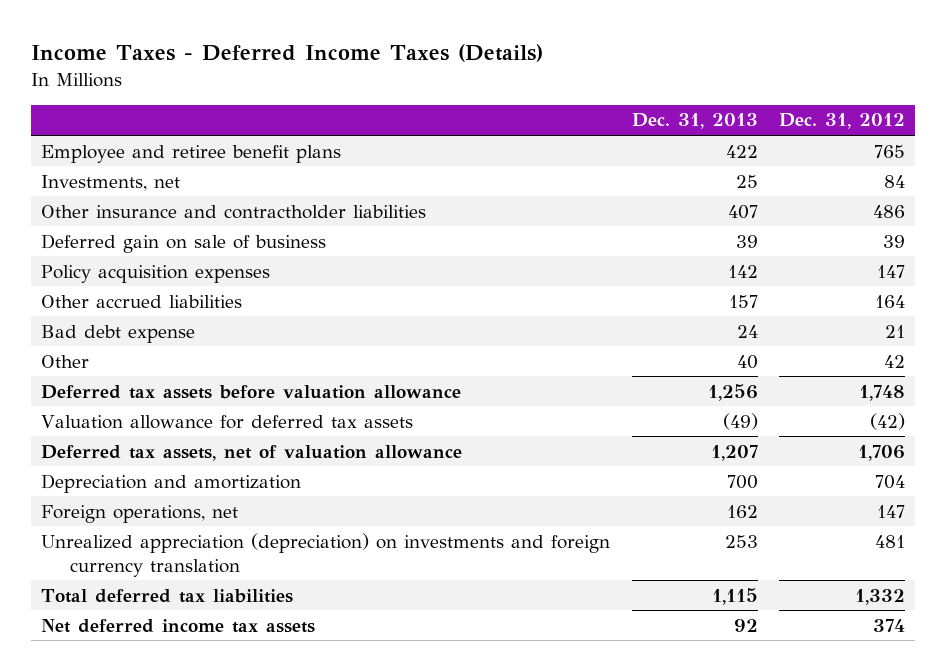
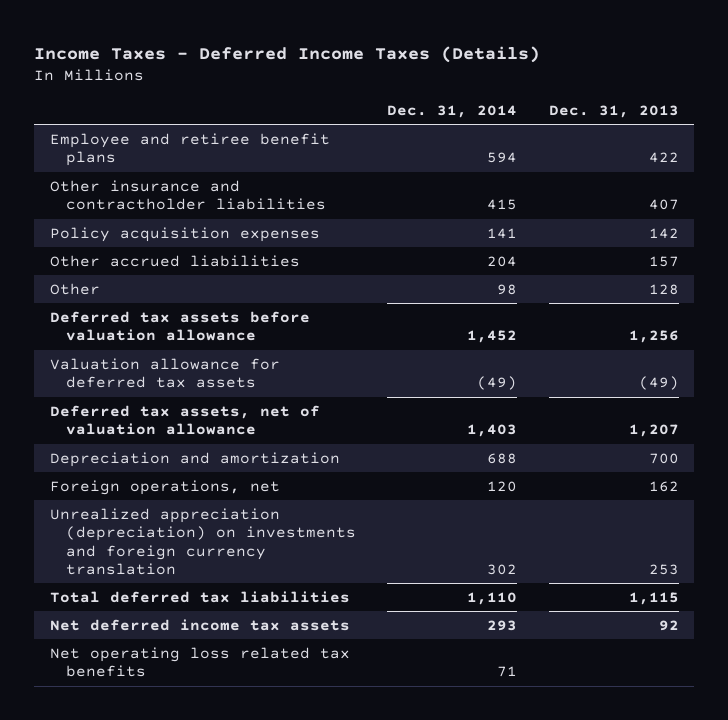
- | Dec. 31, 2013 | Dec. 31, 2012
+ | Dec. 31, 2014 | Dec. 31, 2013
- Investments, net | 25 | 84
- Deferred gain on sale of business | 39 | 39
- Bad debt expense | 24 | 21
- Other | 40 | 42
+ Other | 98 | 128
+ Net operating loss related tax benefits | 71 |

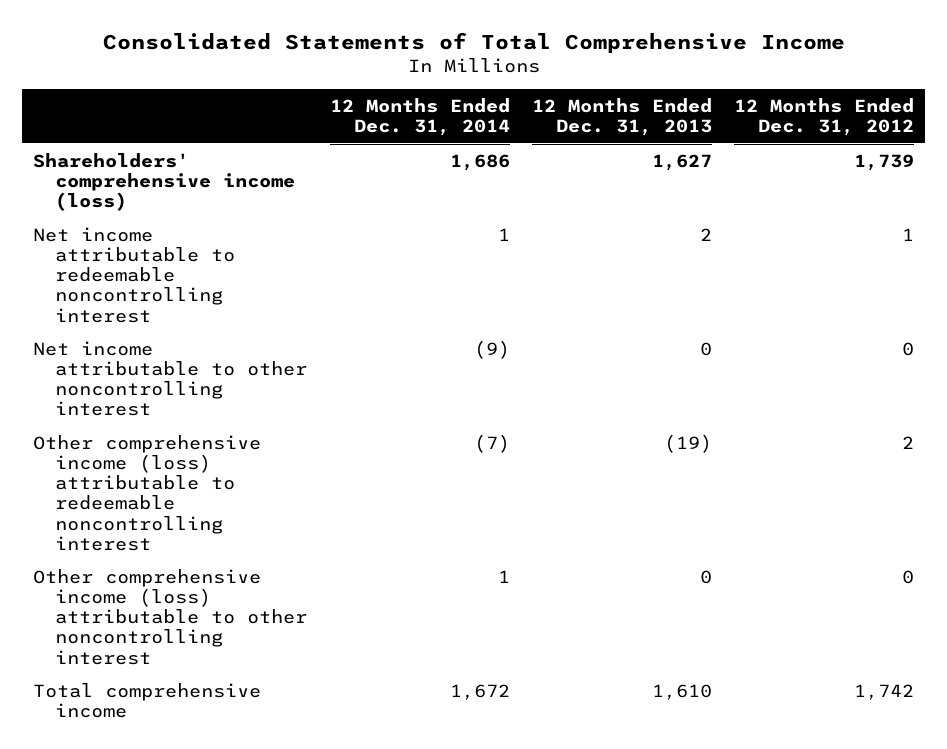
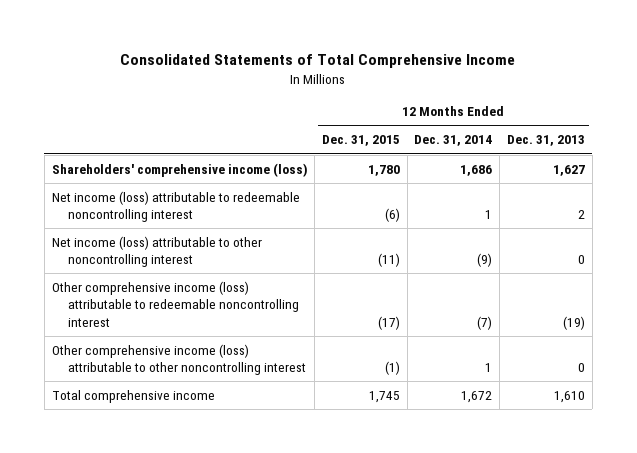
- | 12 Months Ended Dec. 31, 2014 | 12 Months Ended Dec. 31, 2013 | 12 Months Ended Dec. 31, 2012
+ | 12 Months Ended Dec. 31, 2015 | 12 Months Ended Dec. 31, 2014 | 12 Months Ended Dec. 31, 2013
- Net income attributable to redeemable noncontrolling interest | 1 | 2 | 1
- Net income attributable to other noncontrolling interest | (9) | 0 | 0
+ Net income (loss) attributable to redeemable noncontrolling interest | (6) | 1 | 2
+ Net income (loss) attributable to other noncontrolling interest | (11) | (9) | 0

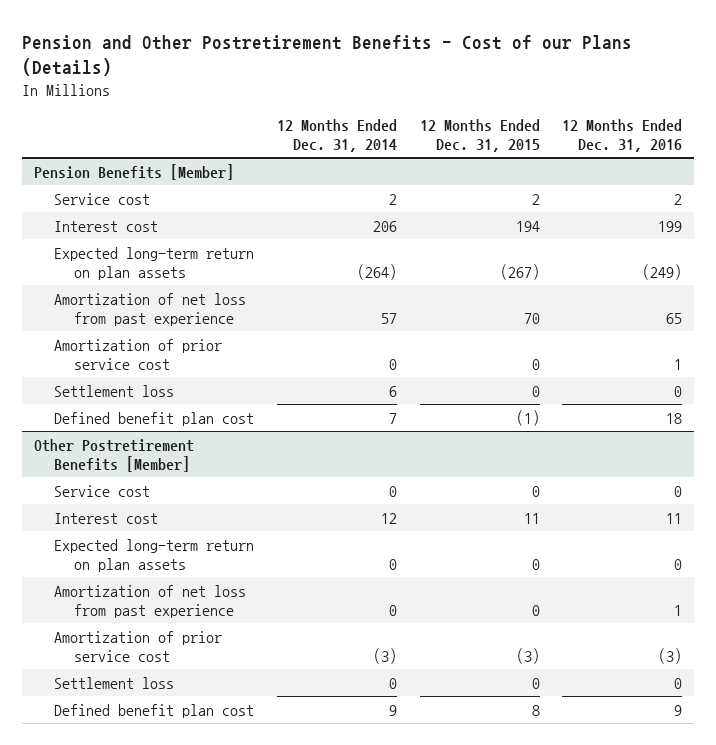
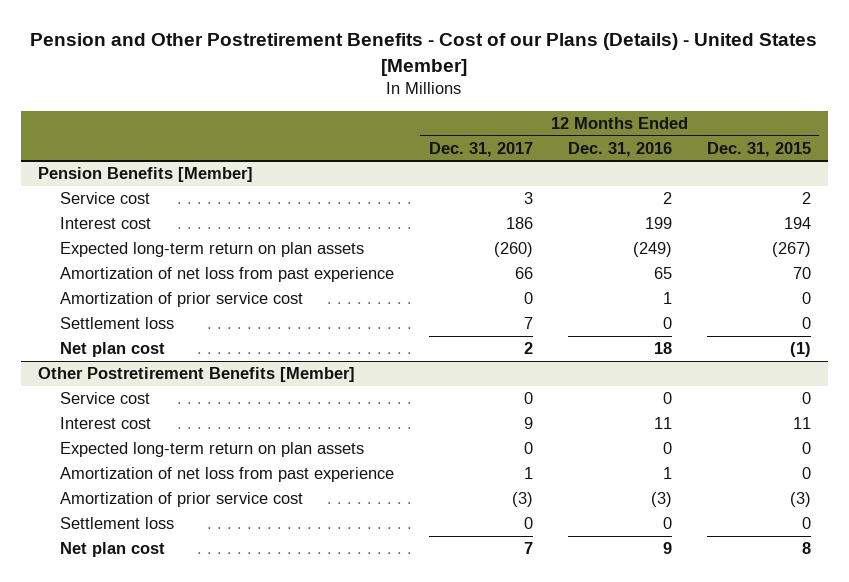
- Pension and Other Postretirement Benefits - Cost of our Plans (Details)
+ Pension and Other Postretirement Benefits - Cost of our Plans (Details) - United States [Member]
- | 12 Months Ended Dec. 31, 2014 | 12 Months Ended Dec. 31, 2015 | 12 Months Ended Dec. 31, 2016
+ | 12 Months Ended Dec. 31, 2017 | 12 Months Ended Dec. 31, 2016 | 12 Months Ended Dec. 31, 2015
@ Pension Benefits [Member]
- Defined benefit plan cost | 7 | (1) | 18
+ Net plan cost | 2 | 18 | (1)
@ Other Postretirement Benefits [Member]
- Defined benefit plan cost | 9 | 8 | 9
+ Net plan cost | 7 | 9 | 8

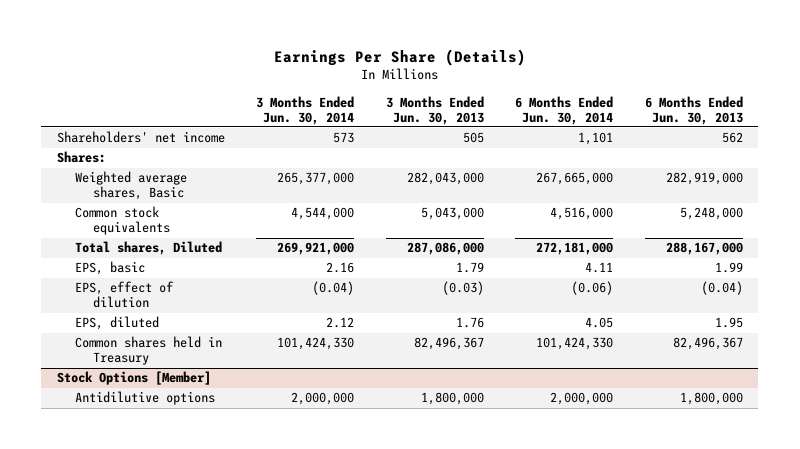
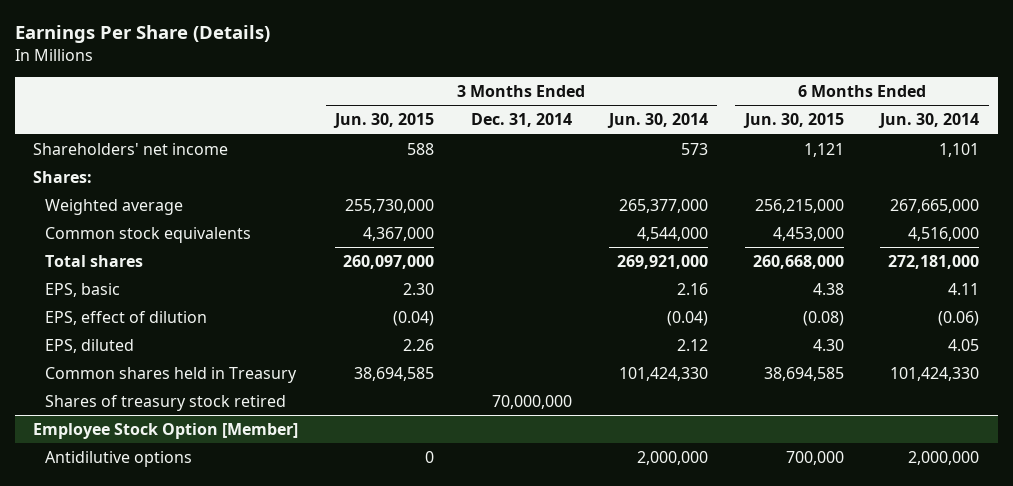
- | 3 Months Ended Jun. 30, 2014 | 3 Months Ended Jun. 30, 2013 | 6 Months Ended Jun. 30, 2014 | 6 Months Ended Jun. 30, 2013
+ | 3 Months Ended Jun. 30, 2015 | 3 Months Ended Dec. 31, 2014 | 3 Months Ended Jun. 30, 2014 | 6 Months Ended Jun. 30, 2015 | 6 Months Ended Jun. 30, 2014
- Weighted average shares, Basic | 265,377,000 | 282,043,000 | 267,665,000 | 282,919,000
+ Weighted average | 255,730,000 | | 265,377,000 | 256,215,000 | 267,665,000
- Total shares, Diluted | 269,921,000 | 287,086,000 | 272,181,000 | 288,167,000
+ Total shares | 260,097,000 | | 269,921,000 | 260,668,000 | 272,181,000
- Stock Options [Member]
+ Shares of treasury stock retired | | 70,000,000 | | |
+ Employee Stock Option [Member]

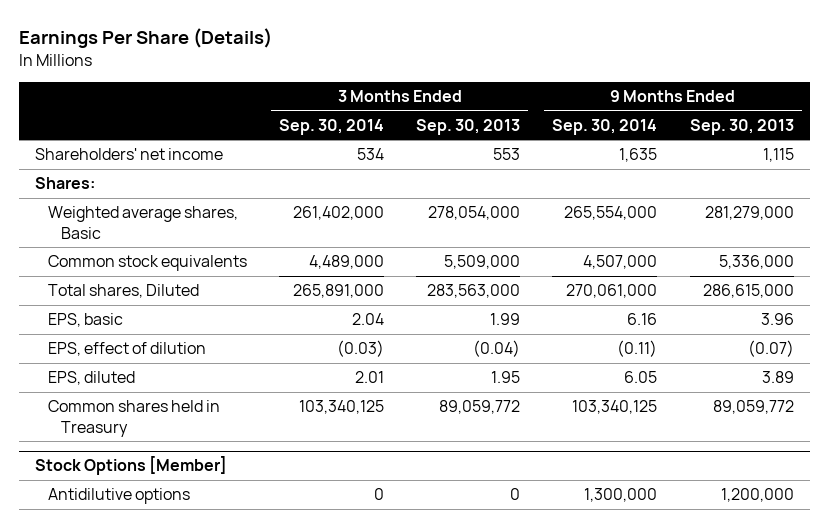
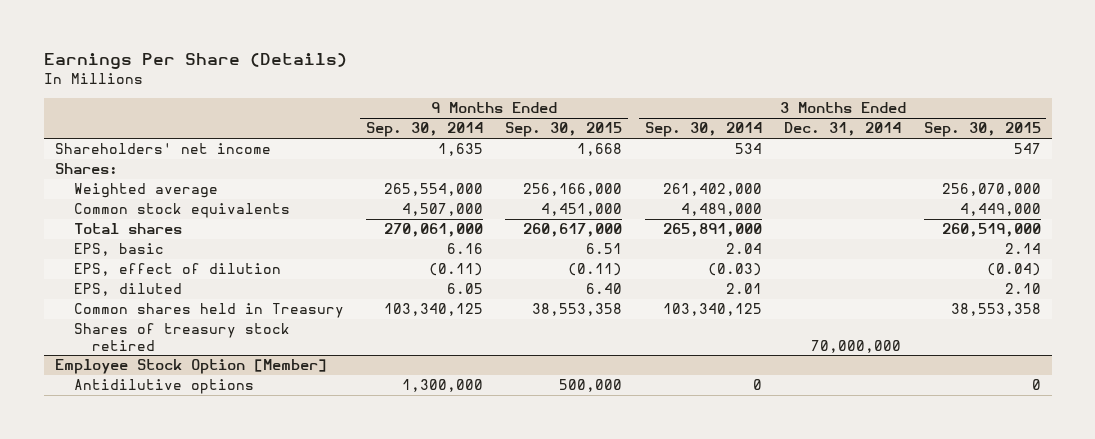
- | 3 Months Ended Sep. 30, 2014 | 3 Months Ended Sep. 30, 2013 | 9 Months Ended Sep. 30, 2014 | 9 Months Ended Sep. 30, 2013
+ | 9 Months Ended Sep. 30, 2014 | 9 Months Ended Sep. 30, 2015 | 3 Months Ended Sep. 30, 2014 | 3 Months Ended Dec. 31, 2014 | 3 Months Ended Sep. 30, 2015
- Weighted average shares, Basic | 261,402,000 | 278,054,000 | 265,554,000 | 281,279,000
+ Weighted average | 265,554,000 | 256,166,000 | 261,402,000 | | 256,070,000
- Total shares, Diluted | 265,891,000 | 283,563,000 | 270,061,000 | 286,615,000
+ Total shares | 270,061,000 | 260,617,000 | 265,891,000 | | 260,519,000
- Stock Options [Member]
+ Shares of treasury stock retired | | | | 70,000,000 |
+ Employee Stock Option [Member]

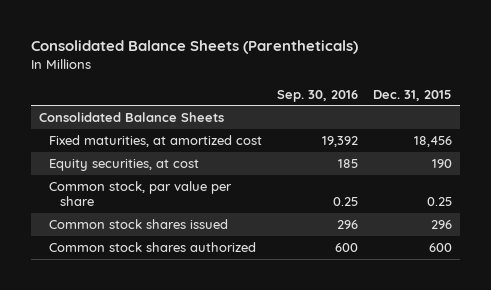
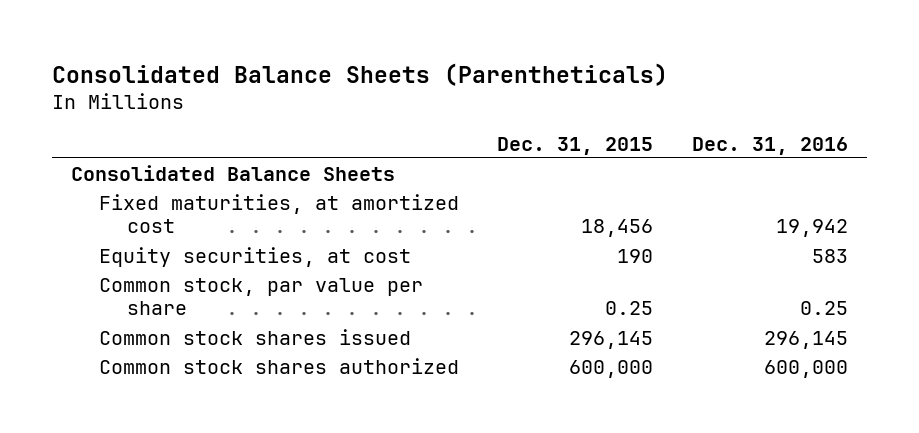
- | Sep. 30, 2016 | Dec. 31, 2015
+ | Dec. 31, 2015 | Dec. 31, 2016
- Common stock shares issued | 296 | 296
- Common stock shares authorized | 600 | 600
+ Common stock shares issued | 296,145 | 296,145
+ Common stock shares authorized | 600,000 | 600,000

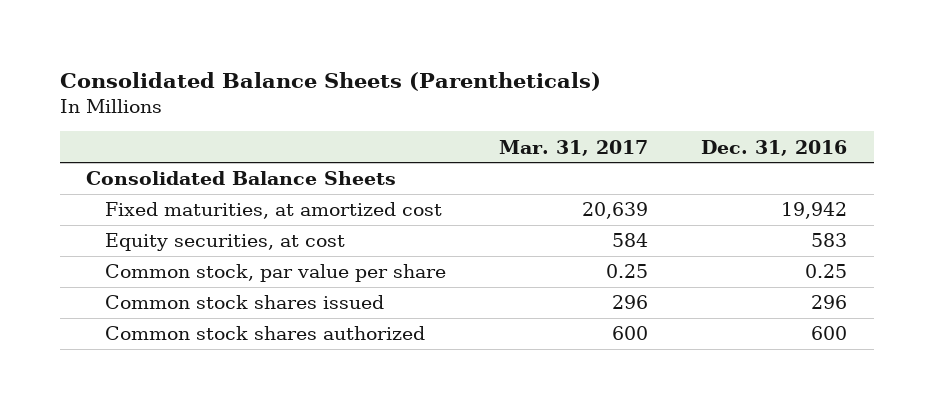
- | Dec. 31, 2015 | Dec. 31, 2016
+ | Mar. 31, 2017 | Dec. 31, 2016
- Common stock shares issued | 296,145 | 296,145
- Common stock shares authorized | 600,000 | 600,000
+ Common stock shares issued | 296 | 296
+ Common stock shares authorized | 600 | 600

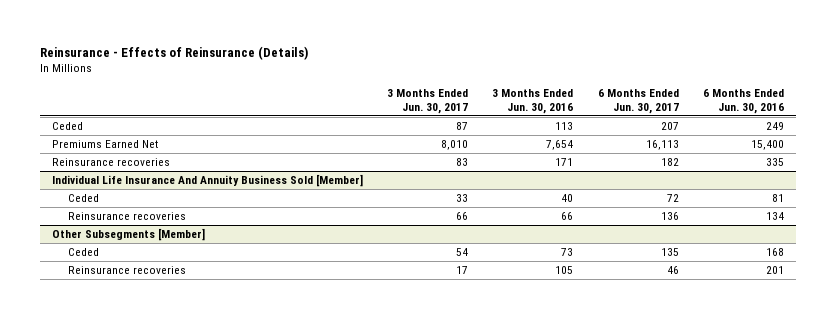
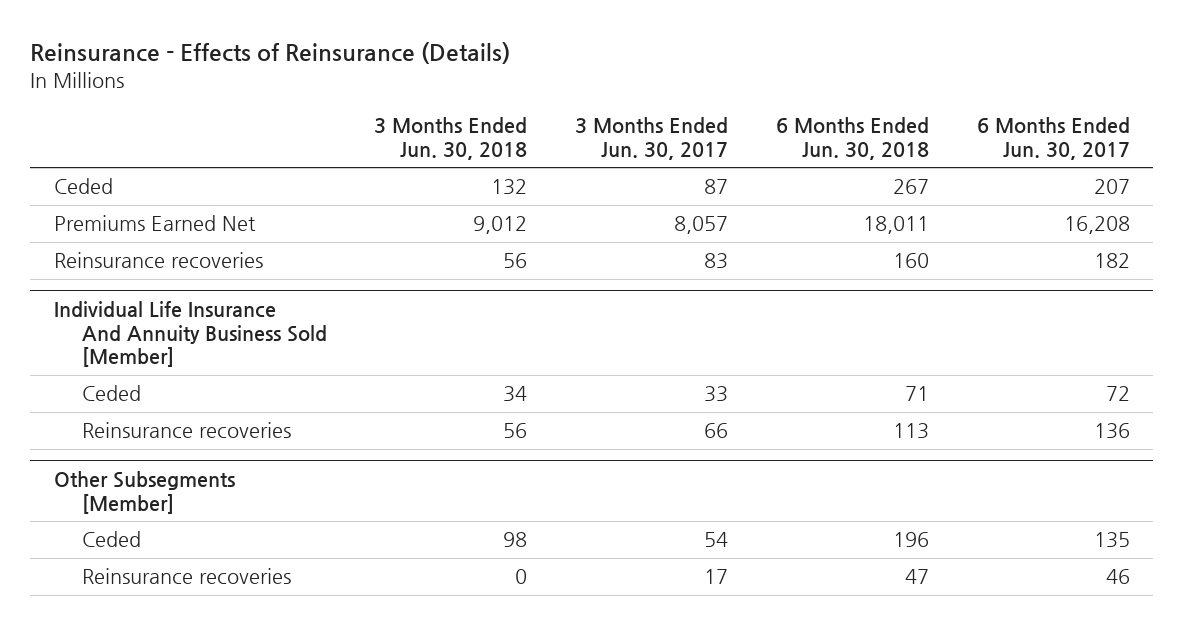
- | 3 Months Ended Jun. 30, 2017 | 3 Months Ended Jun. 30, 2016 | 6 Months Ended Jun. 30, 2017 | 6 Months Ended Jun. 30, 2016
+ | 3 Months Ended Jun. 30, 2018 | 3 Months Ended Jun. 30, 2017 | 6 Months Ended Jun. 30, 2018 | 6 Months Ended Jun. 30, 2017
- Premiums Earned Net | 8,010 | 7,654 | 16,113 | 15,400
+ Premiums Earned Net | 9,012 | 8,057 | 18,011 | 16,208

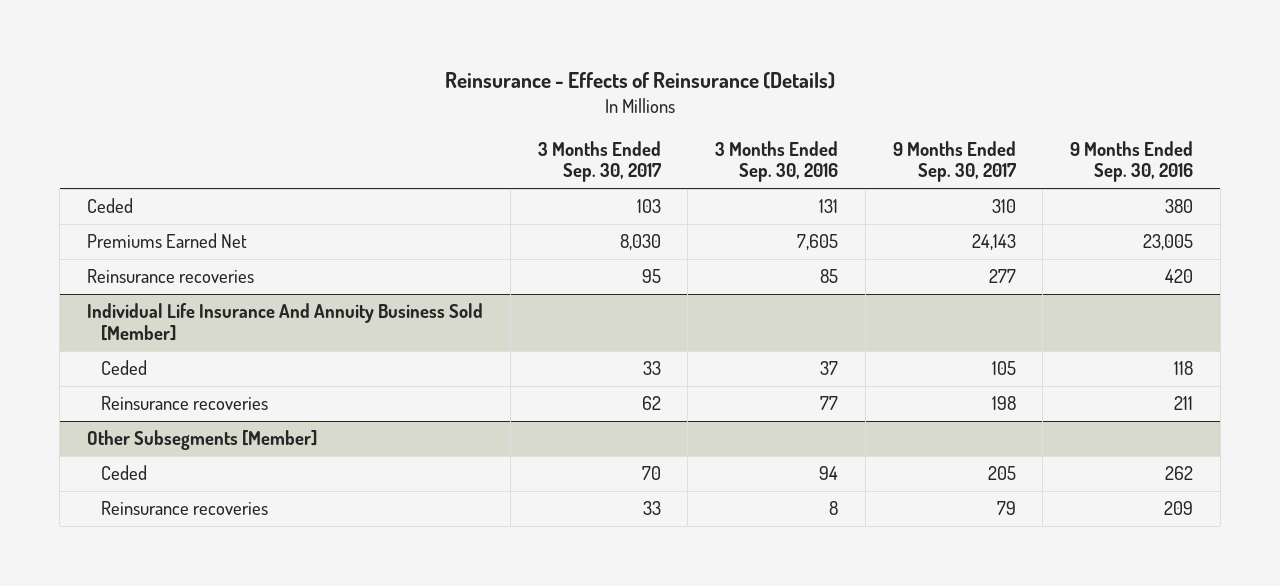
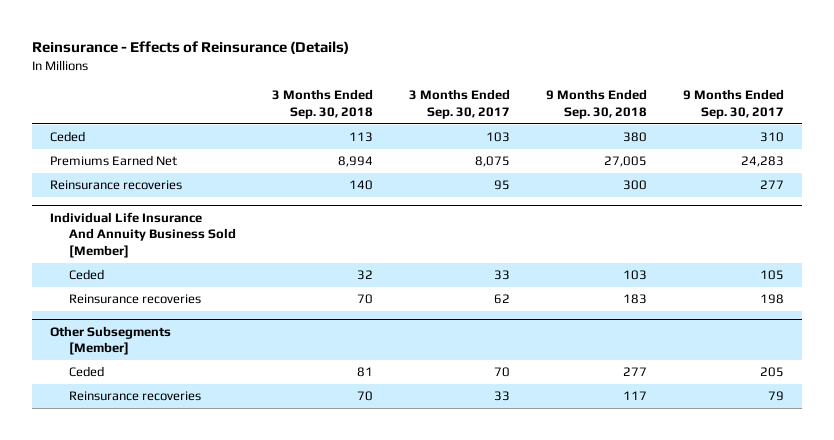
- | 3 Months Ended Sep. 30, 2017 | 3 Months Ended Sep. 30, 2016 | 9 Months Ended Sep. 30, 2017 | 9 Months Ended Sep. 30, 2016
+ | 3 Months Ended Sep. 30, 2018 | 3 Months Ended Sep. 30, 2017 | 9 Months Ended Sep. 30, 2018 | 9 Months Ended Sep. 30, 2017
- Premiums Earned Net | 8,030 | 7,605 | 24,143 | 23,005
+ Premiums Earned Net | 8,994 | 8,075 | 27,005 | 24,283

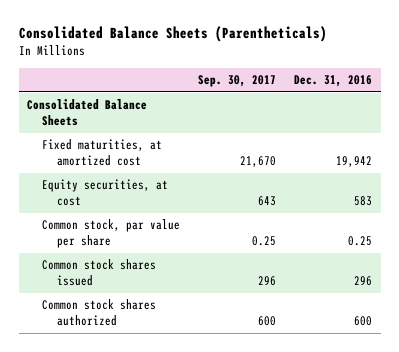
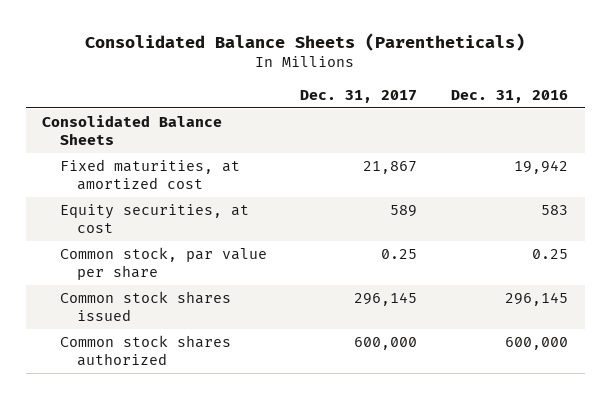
- | Sep. 30, 2017 | Dec. 31, 2016
+ | Dec. 31, 2017 | Dec. 31, 2016
- Common stock shares issued | 296 | 296
- Common stock shares authorized | 600 | 600
+ Common stock shares issued | 296,145 | 296,145
+ Common stock shares authorized | 600,000 | 600,000

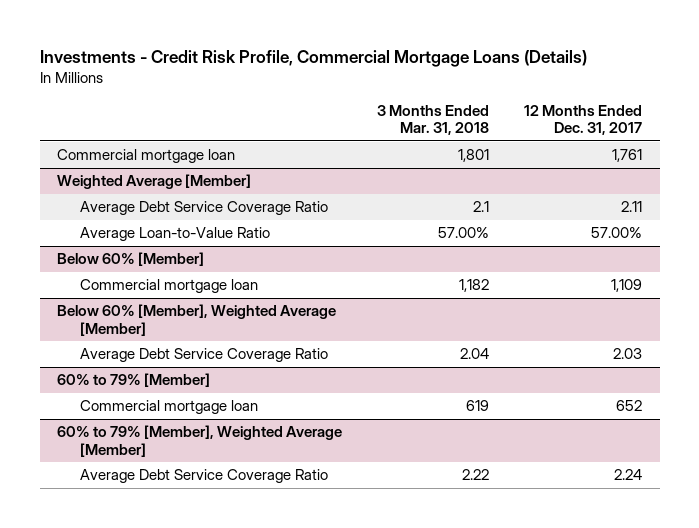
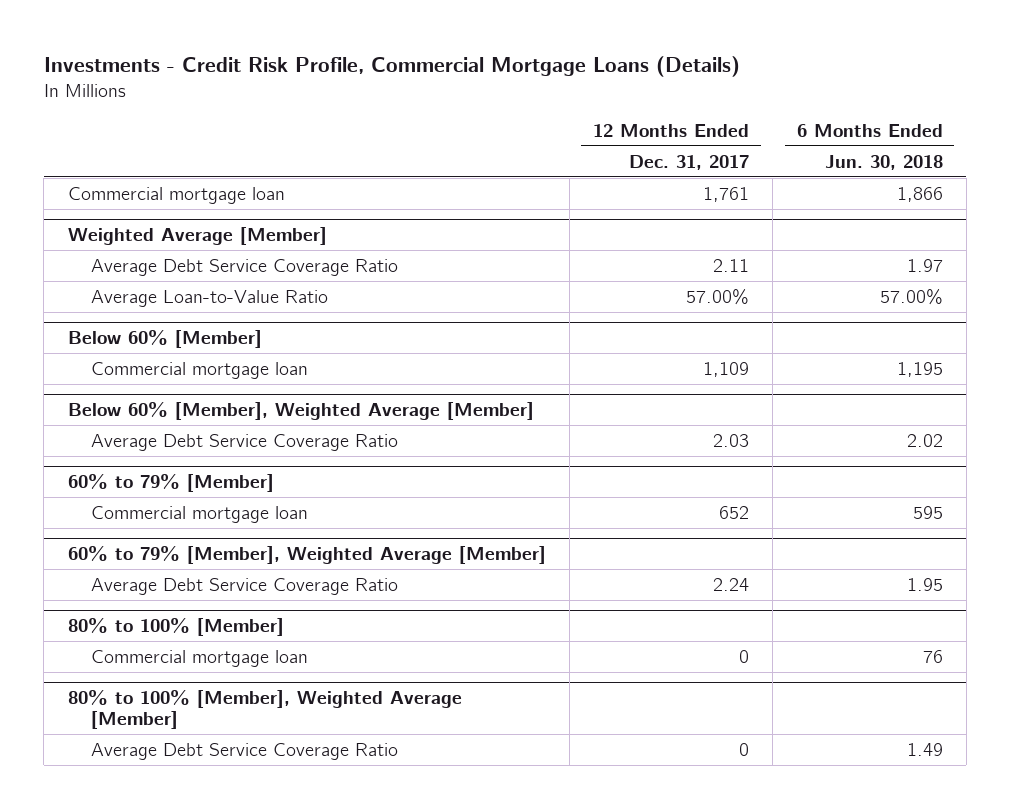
- | 3 Months Ended Mar. 31, 2018 | 12 Months Ended Dec. 31, 2017
+ | 12 Months Ended Dec. 31, 2017 | 6 Months Ended Jun. 30, 2018
+ 80% to 100% [Member]
+ Commercial mortgage loan | 0 | 76
+ 80% to 100% [Member], Weighted Average [Member]
+ Average Debt Service Coverage Ratio | 0 | 1.49

